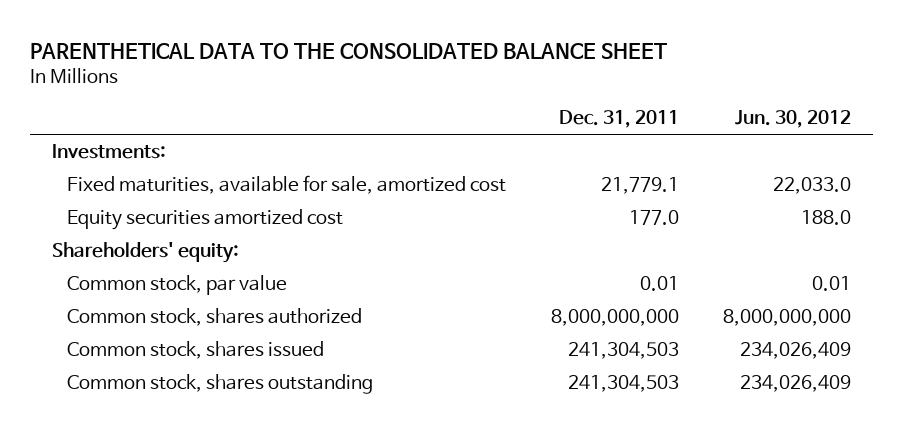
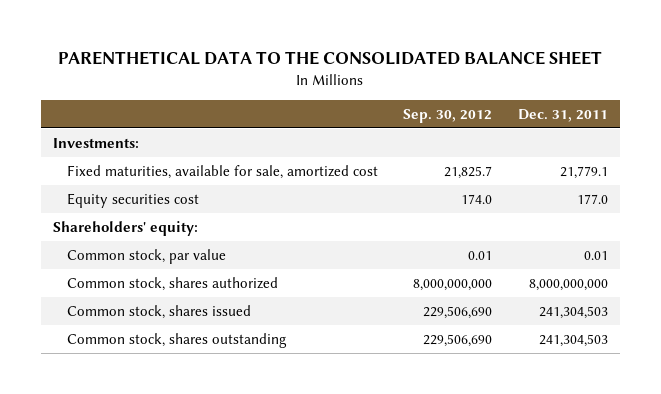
- | Dec. 31, 2011 | Jun. 30, 2012
+ | Sep. 30, 2012 | Dec. 31, 2011
- Equity securities amortized cost | 177.0 | 188.0
+ Equity securities cost | 174.0 | 177.0

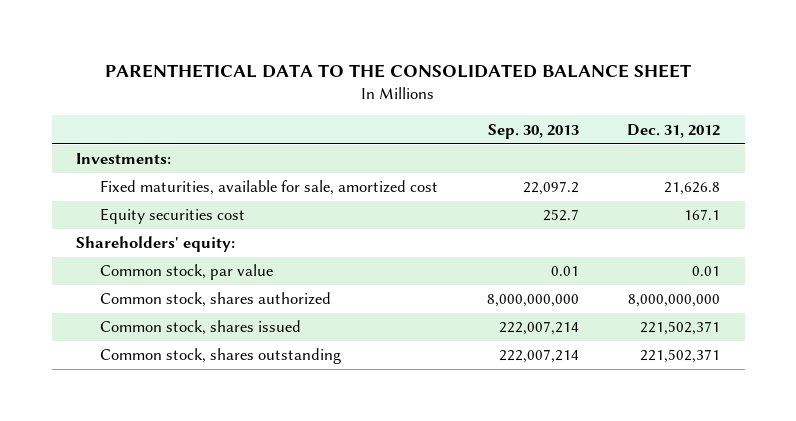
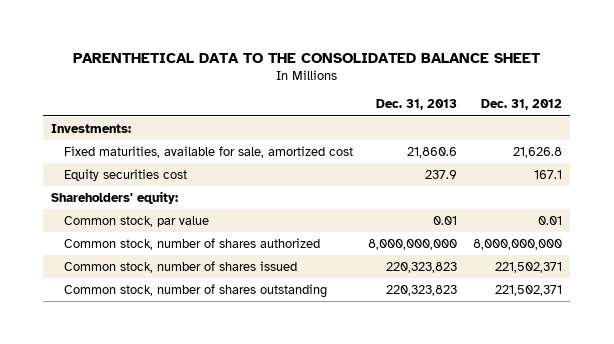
- | Sep. 30, 2013 | Dec. 31, 2012
+ | Dec. 31, 2013 | Dec. 31, 2012
- Common stock, shares authorized | 8,000,000,000 | 8,000,000,000
- Common stock, shares issued | 222,007,214 | 221,502,371
- Common stock, shares outstanding | 222,007,214 | 221,502,371
+ Common stock, number of shares authorized | 8,000,000,000 | 8,000,000,000
+ Common stock, number of shares issued | 220,323,823 | 221,502,371
+ Common stock, number of shares outstanding | 220,323,823 | 221,502,371

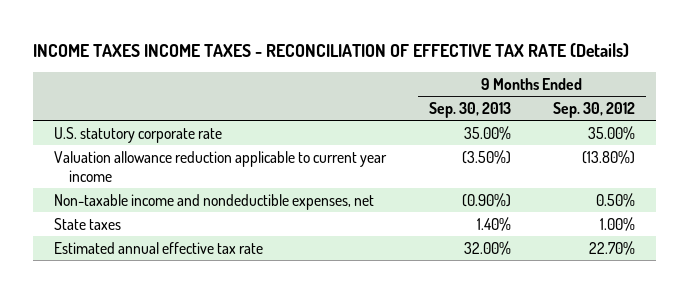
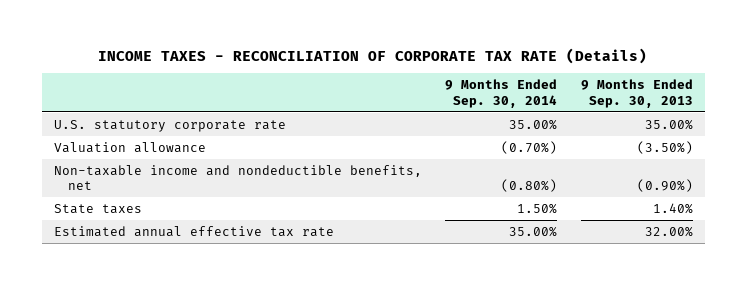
- INCOME TAXES INCOME TAXES - RECONCILIATION OF EFFECTIVE TAX RATE (Details)
+ INCOME TAXES - RECONCILIATION OF CORPORATE TAX RATE (Details)
- | 9 Months Ended Sep. 30, 2013 | 9 Months Ended Sep. 30, 2012
+ | 9 Months Ended Sep. 30, 2014 | 9 Months Ended Sep. 30, 2013
- Valuation allowance reduction applicable to current year income | (3.50%) | (13.80%)
- Non-taxable income and nondeductible expenses, net | (0.90%) | 0.50%
+ Valuation allowance | (0.70%) | (3.50%)
+ Non-taxable income and nondeductible benefits, net | (0.80%) | (0.90%)

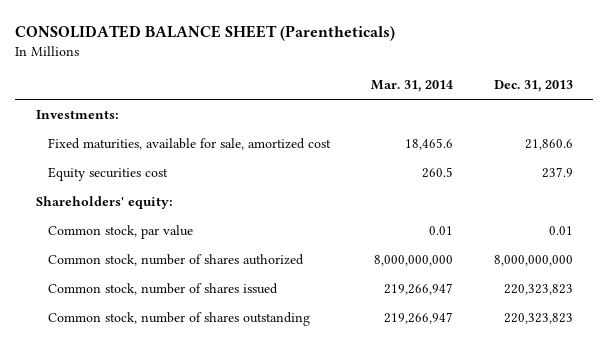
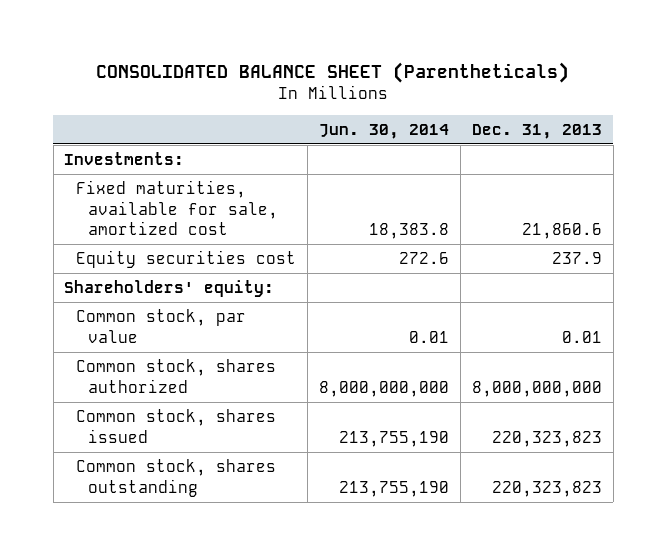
- | Mar. 31, 2014 | Dec. 31, 2013
+ | Jun. 30, 2014 | Dec. 31, 2013
- Common stock, number of shares authorized | 8,000,000,000 | 8,000,000,000
- Common stock, number of shares issued | 219,266,947 | 220,323,823
- Common stock, number of shares outstanding | 219,266,947 | 220,323,823
+ Common stock, shares authorized | 8,000,000,000 | 8,000,000,000
+ Common stock, shares issued | 213,755,190 | 220,323,823
+ Common stock, shares outstanding | 213,755,190 | 220,323,823

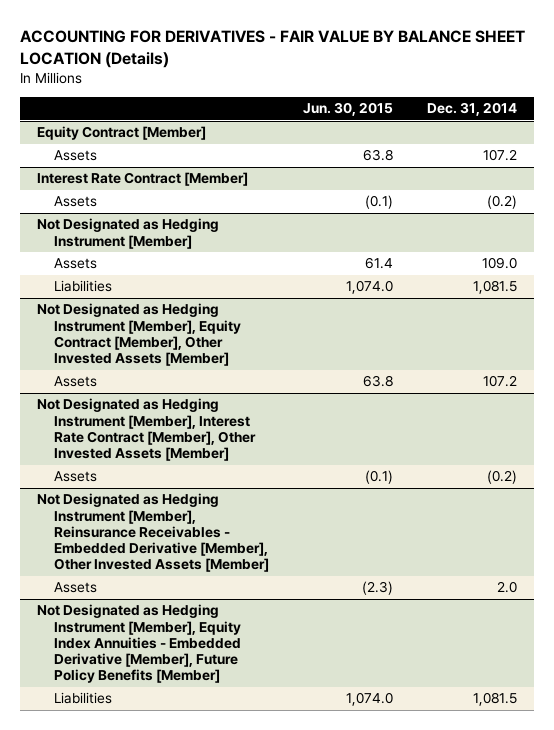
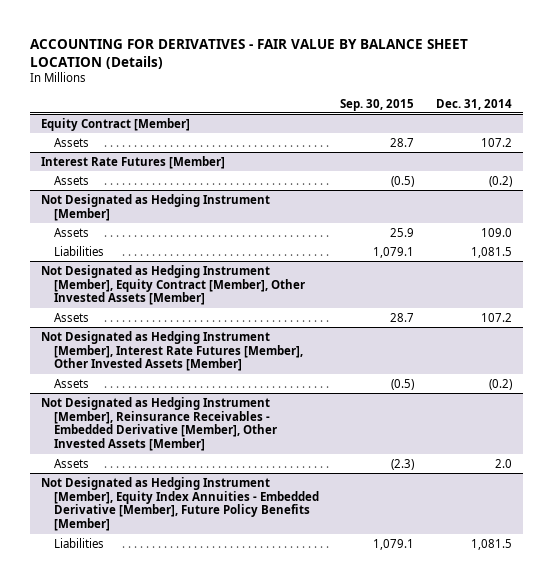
- | Jun. 30, 2015 | Dec. 31, 2014
+ | Sep. 30, 2015 | Dec. 31, 2014
- Interest Rate Contract [Member]
+ Interest Rate Futures [Member]
- Not Designated as Hedging Instrument [Member], Interest Rate Contract [Member], Other Invested Assets [Member]
+ Not Designated as Hedging Instrument [Member], Interest Rate Futures [Member], Other Invested Assets [Member]

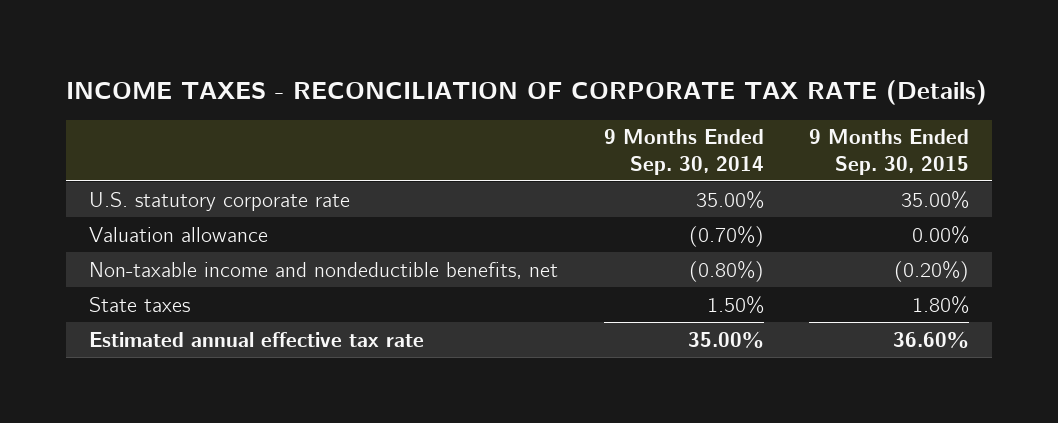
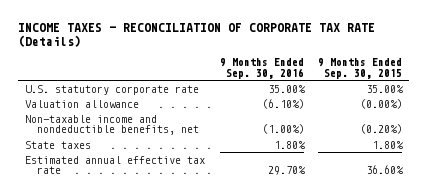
- | 9 Months Ended Sep. 30, 2014 | 9 Months Ended Sep. 30, 2015
+ | 9 Months Ended Sep. 30, 2016 | 9 Months Ended Sep. 30, 2015
- Valuation allowance | (0.70%) | 0.00%
+ Valuation allowance | (6.10%) | (0.00%)

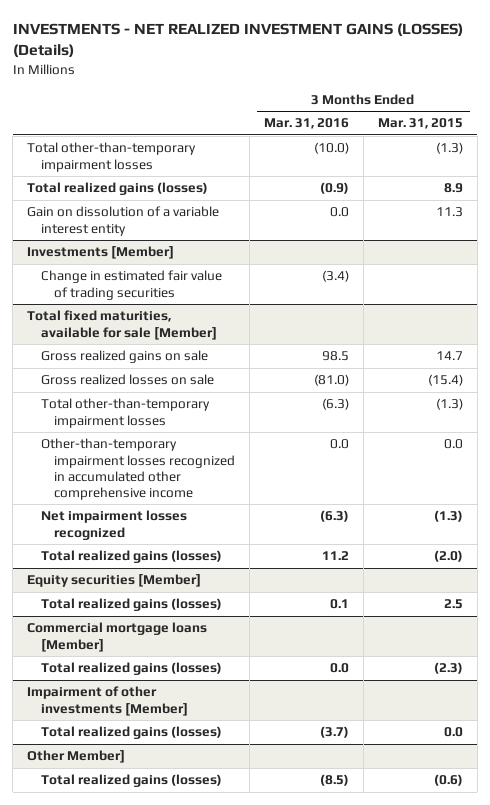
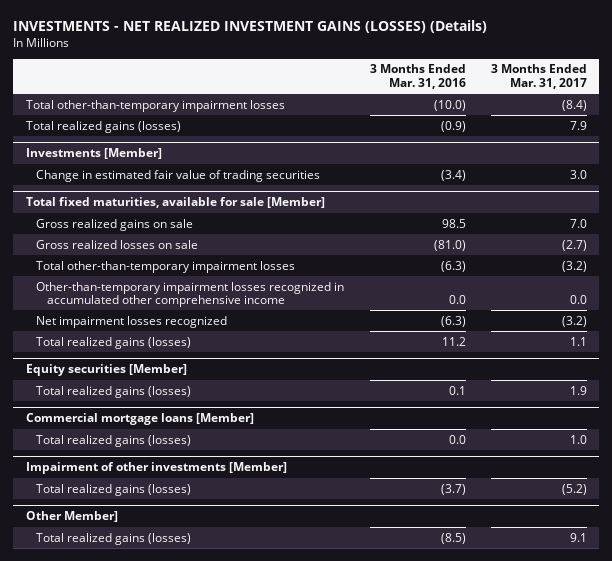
- | 3 Months Ended Mar. 31, 2016 | 3 Months Ended Mar. 31, 2015
+ | 3 Months Ended Mar. 31, 2016 | 3 Months Ended Mar. 31, 2017
- Gain on dissolution of a variable interest entity | 0.0 | 11.3

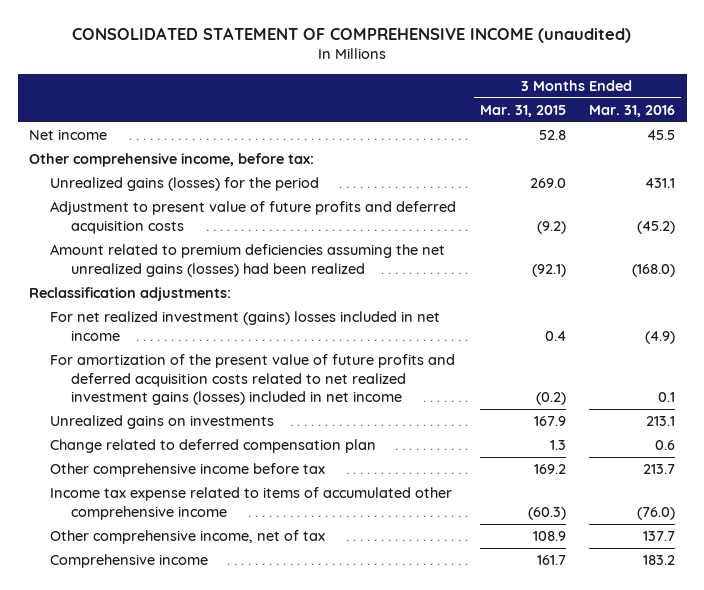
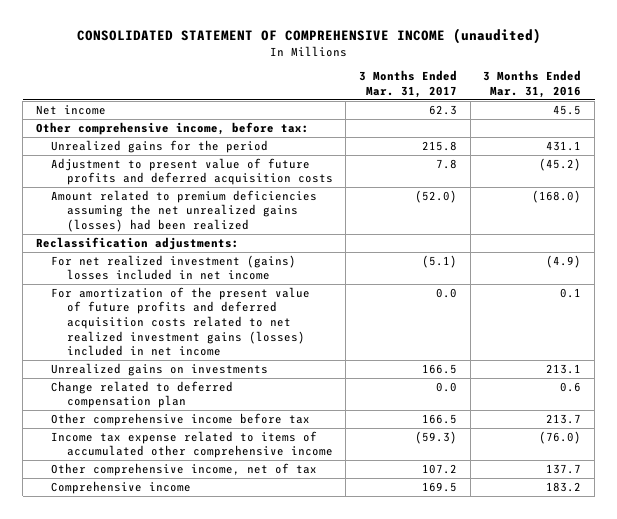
- | 3 Months Ended Mar. 31, 2015 | 3 Months Ended Mar. 31, 2016
+ | 3 Months Ended Mar. 31, 2017 | 3 Months Ended Mar. 31, 2016
- Unrealized gains (losses) for the period | 269.0 | 431.1
+ Unrealized gains for the period | 215.8 | 431.1

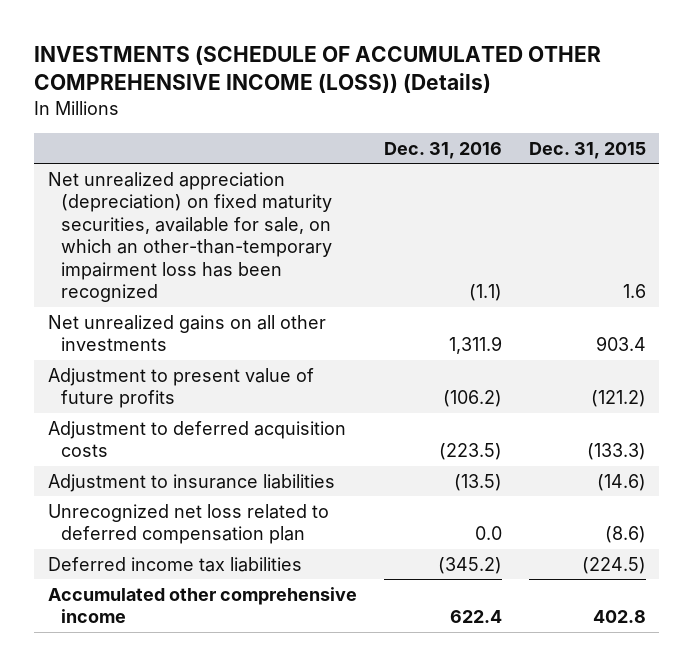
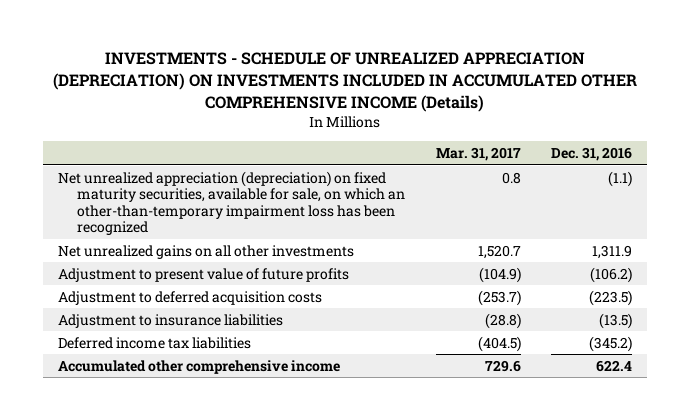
- INVESTMENTS (SCHEDULE OF ACCUMULATED OTHER COMPREHENSIVE INCOME (LOSS)) (Details)
+ INVESTMENTS - SCHEDULE OF UNREALIZED APPRECIATION (DEPRECIATION) ON INVESTMENTS INCLUDED IN ACCUMULATED OTHER COMPREHENSIVE INCOME (Details)
- | Dec. 31, 2016 | Dec. 31, 2015
+ | Mar. 31, 2017 | Dec. 31, 2016
- Unrecognized net loss related to deferred compensation plan | 0.0 | (8.6)

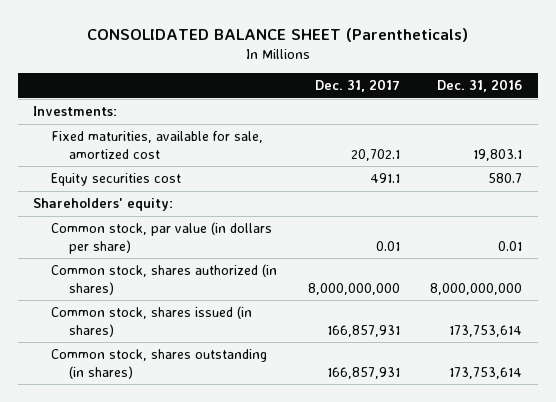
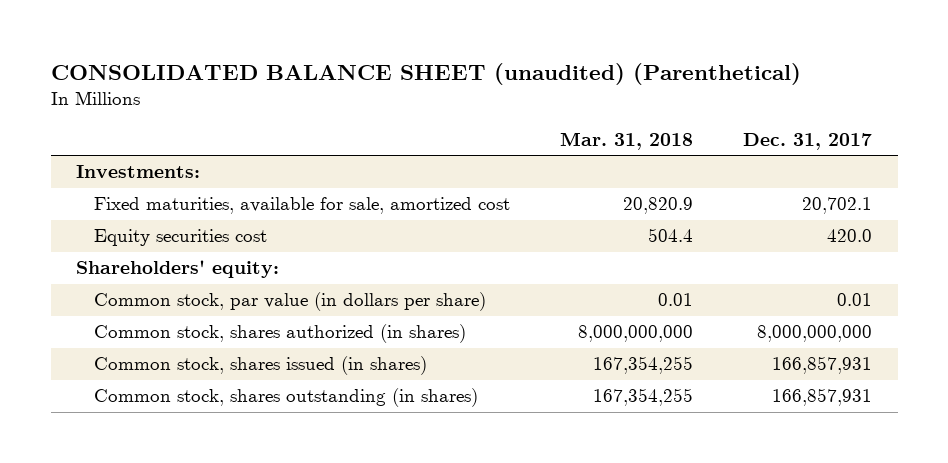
- CONSOLIDATED BALANCE SHEET (Parentheticals)
+ CONSOLIDATED BALANCE SHEET (unaudited) (Parenthetical)
- | Dec. 31, 2017 | Dec. 31, 2016
+ | Mar. 31, 2018 | Dec. 31, 2017
- Equity securities cost | 491.1 | 580.7
+ Equity securities cost | 504.4 | 420.0

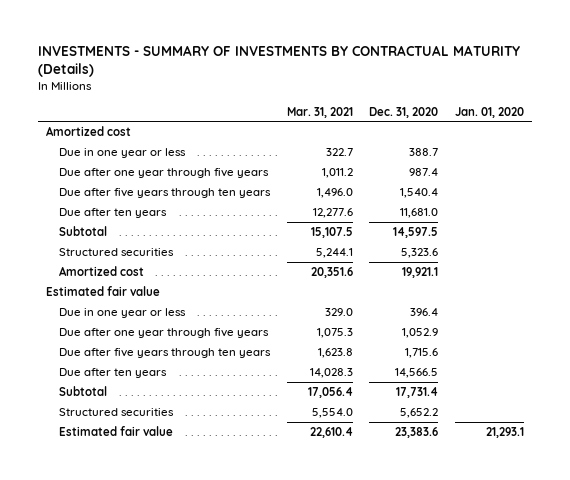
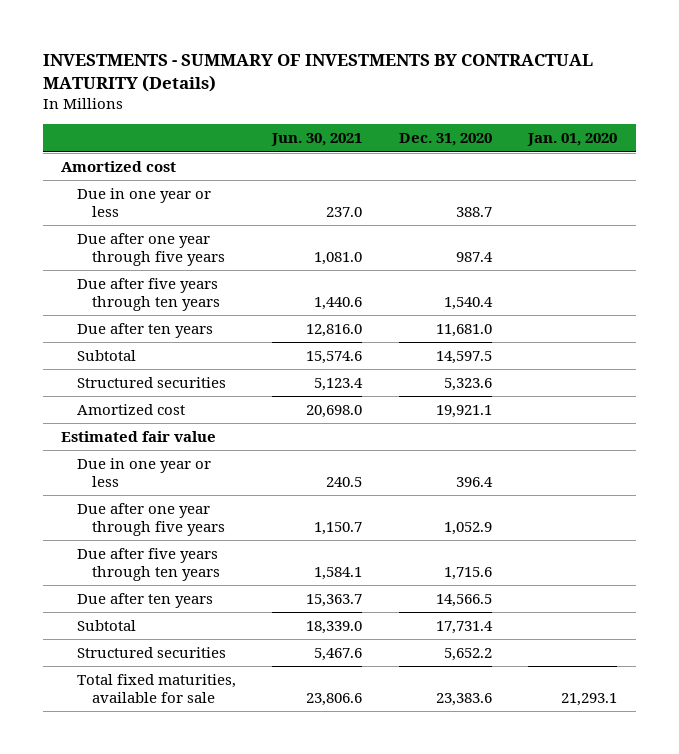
- | Mar. 31, 2021 | Dec. 31, 2020 | Jan. 01, 2020
+ | Jun. 30, 2021 | Dec. 31, 2020 | Jan. 01, 2020
- Estimated fair value | 22,610.4 | 23,383.6 | 21,293.1
+ Total fixed maturities, available for sale | 23,806.6 | 23,383.6 | 21,293.1

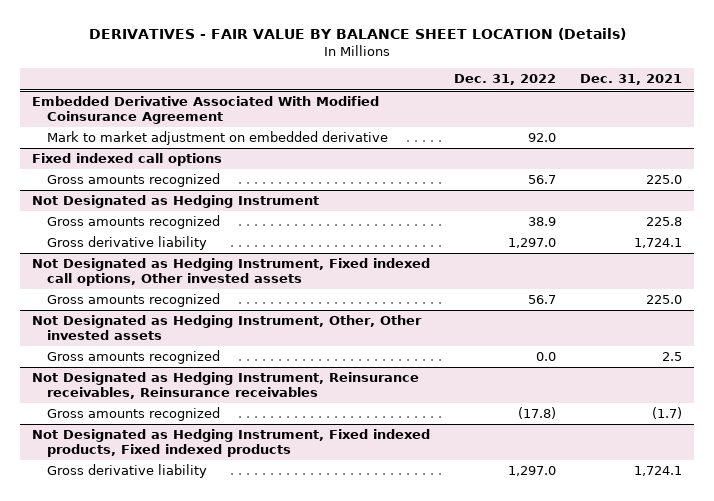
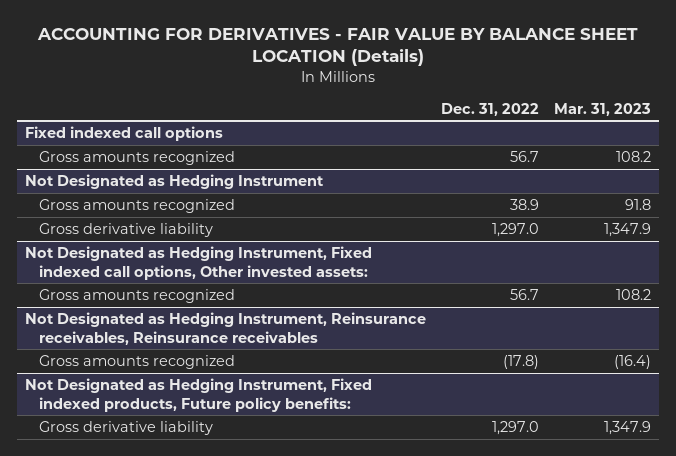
- DERIVATIVES - FAIR VALUE BY BALANCE SHEET LOCATION (Details)
+ ACCOUNTING FOR DERIVATIVES - FAIR VALUE BY BALANCE SHEET LOCATION (Details)
- | Dec. 31, 2022 | Dec. 31, 2021
+ | Dec. 31, 2022 | Mar. 31, 2023
- Embedded Derivative Associated With Modified Coinsurance Agreement
- Mark to market adjustment on embedded derivative | 92.0 |
- Not Designated as Hedging Instrument, Fixed indexed call options, Other invested assets
+ Not Designated as Hedging Instrument, Fixed indexed call options, Other invested assets:
- Not Designated as Hedging Instrument, Other, Other invested assets
- Gross amounts recognized | 0.0 | 2.5
- Not Designated as Hedging Instrument, Fixed indexed products, Fixed indexed products
+ Not Designated as Hedging Instrument, Fixed indexed products, Future policy benefits:

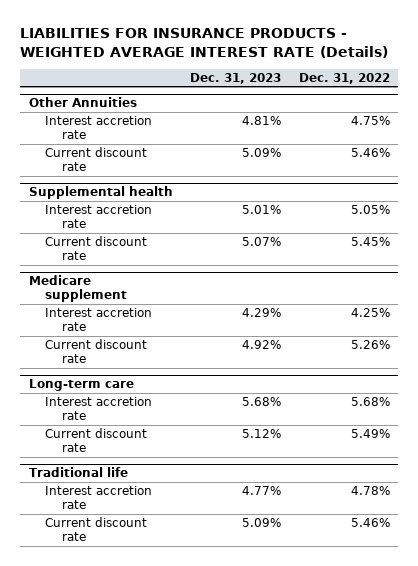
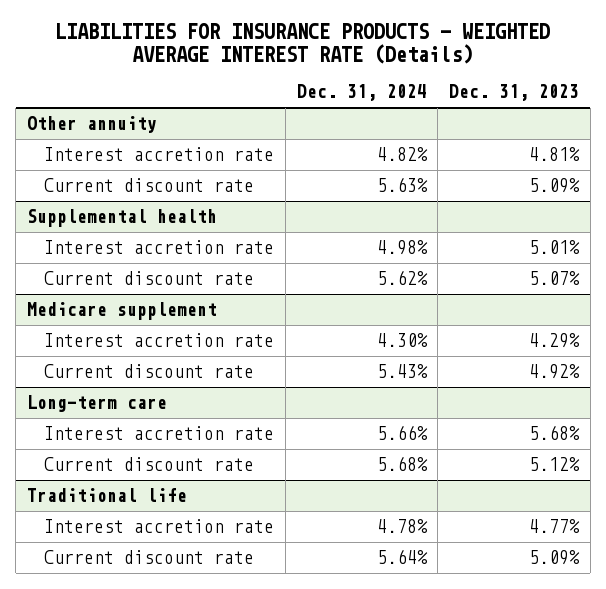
- | Dec. 31, 2023 | Dec. 31, 2022
+ | Dec. 31, 2024 | Dec. 31, 2023
- Other Annuities
+ Other annuity

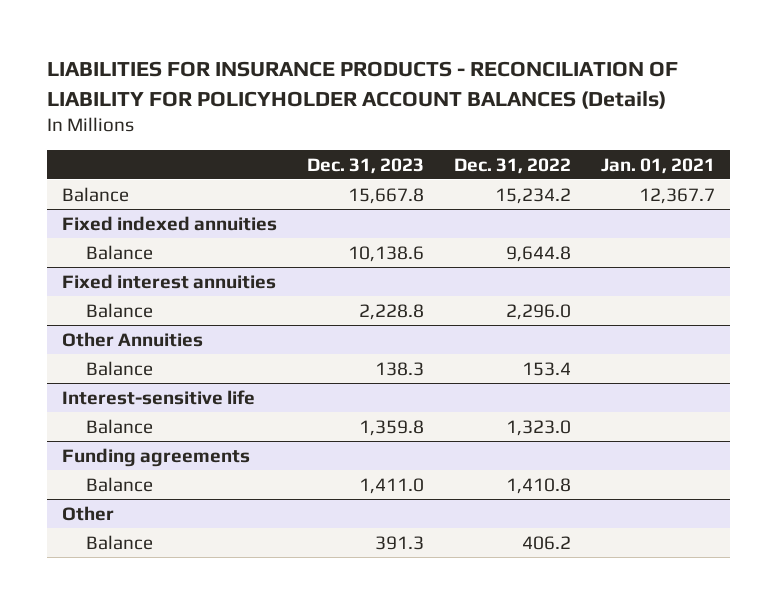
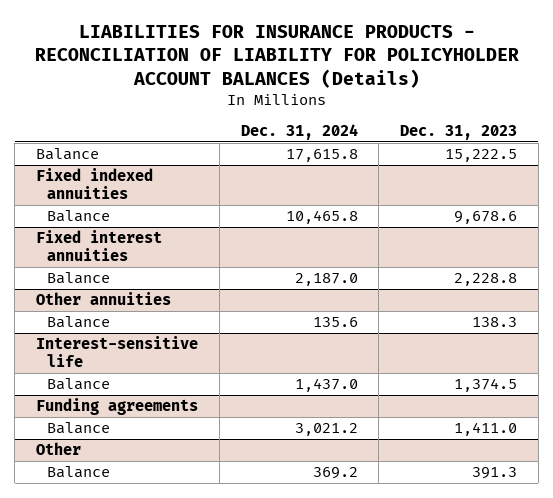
- | Dec. 31, 2023 | Dec. 31, 2022 | Jan. 01, 2021
+ | Dec. 31, 2024 | Dec. 31, 2023
- Balance | 15,667.8 | 15,234.2 | 12,367.7
+ Balance | 17,615.8 | 15,222.5
@ Fixed indexed annuities
- Balance | 10,138.6 | 9,644.8 |
+ Balance | 10,465.8 | 9,678.6
- Other Annuities
+ Other annuities
@ Interest-sensitive life
- Balance | 1,359.8 | 1,323.0 |
+ Balance | 1,437.0 | 1,374.5

